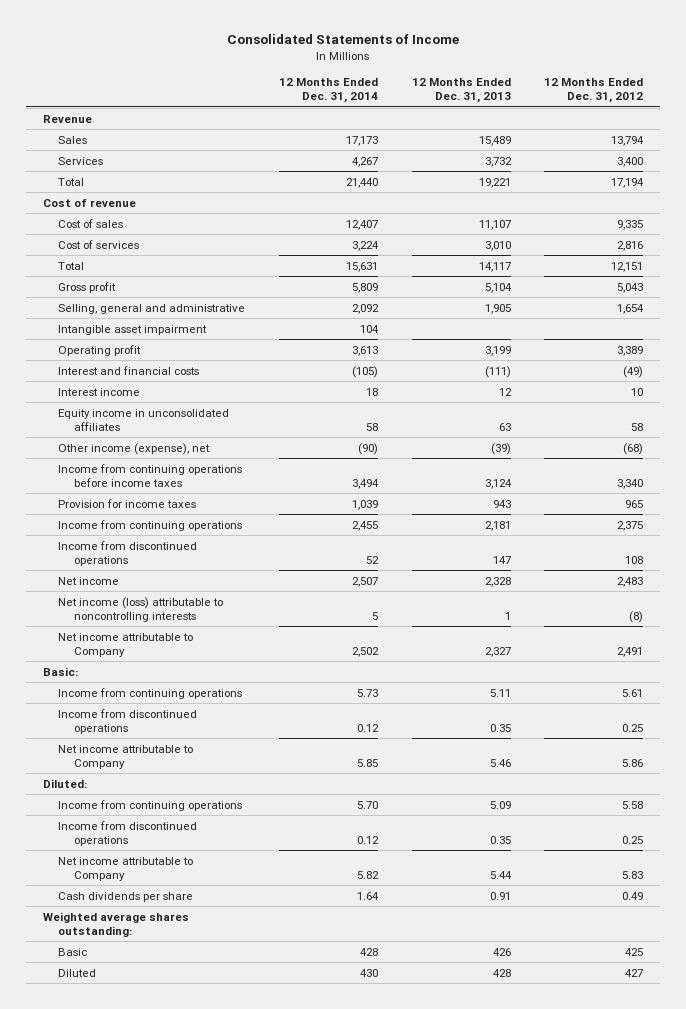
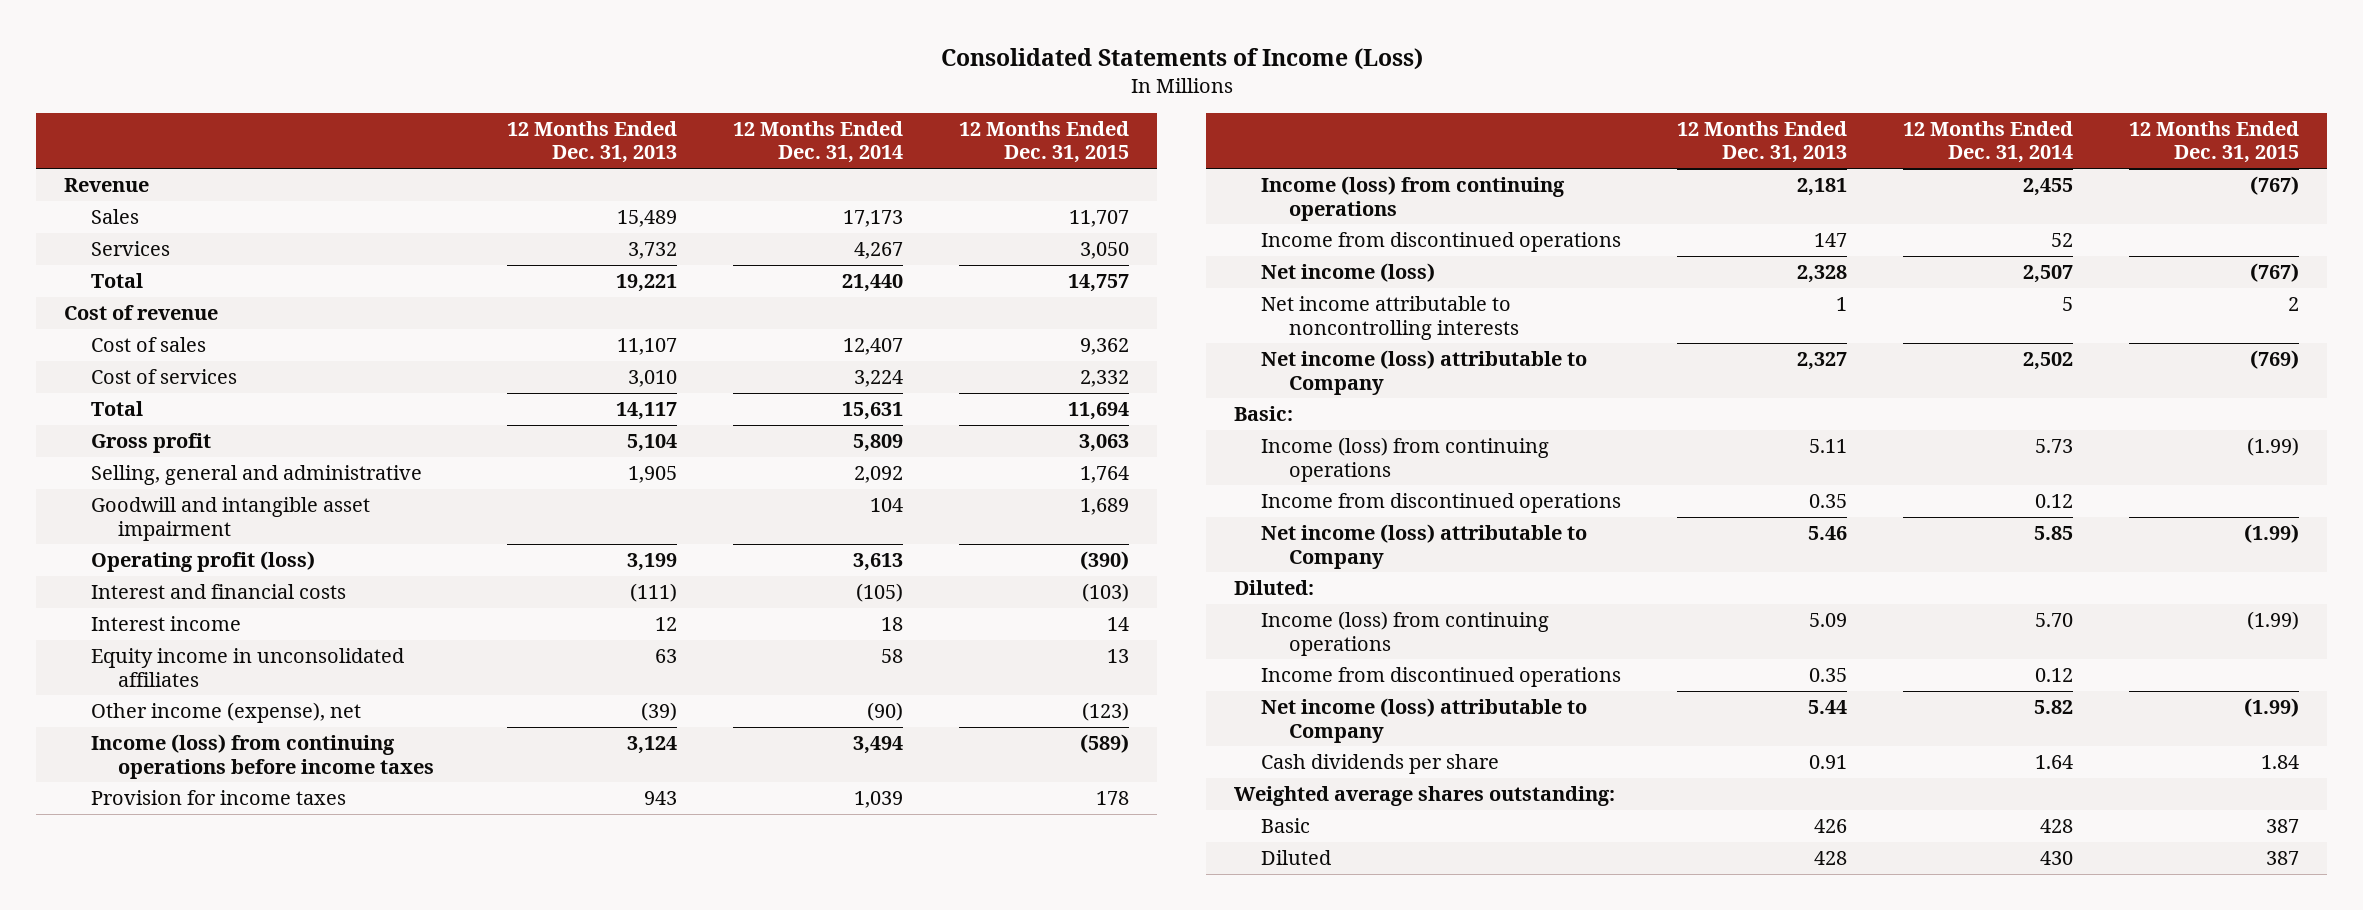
- Consolidated Statements of Income
+ Consolidated Statements of Income (Loss)
- | 12 Months Ended Dec. 31, 2014 | 12 Months Ended Dec. 31, 2013 | 12 Months Ended Dec. 31, 2012
+ | 12 Months Ended Dec. 31, 2013 | 12 Months Ended Dec. 31, 2014 | 12 Months Ended Dec. 31, 2015
- Intangible asset impairment | 104 | |
- Operating profit | 3,613 | 3,199 | 3,389
+ Goodwill and intangible asset impairment | | 104 | 1,689
+ Operating profit (loss) | 3,199 | 3,613 | (390)
- Income from continuing operations before income taxes | 3,494 | 3,124 | 3,340
+ Income (loss) from continuing operations before income taxes | 3,124 | 3,494 | (589)
- Income from continuing operations | 2,455 | 2,181 | 2,375
+ Income (loss) from continuing operations | 2,181 | 2,455 | (767)
- Net income | 2,507 | 2,328 | 2,483
- Net income (loss) attributable to noncontrolling interests | 5 | 1 | (8)
- Net income attributable to Company | 2,502 | 2,327 | 2,491
+ Net income (loss) | 2,328 | 2,507 | (767)
+ Net income attributable to noncontrolling interests | 1 | 5 | 2
+ Net income (loss) attributable to Company | 2,327 | 2,502 | (769)
- Income from continuing operations | 5.73 | 5.11 | 5.61
+ Income (loss) from continuing operations | 5.11 | 5.73 | (1.99)
- Net income attributable to Company | 5.85 | 5.46 | 5.86
+ Net income (loss) attributable to Company | 5.46 | 5.85 | (1.99)
- Income from continuing operations | 5.70 | 5.09 | 5.58
+ Income (loss) from continuing operations | 5.09 | 5.70 | (1.99)
- Net income attributable to Company | 5.82 | 5.44 | 5.83
+ Net income (loss) attributable to Company | 5.44 | 5.82 | (1.99)

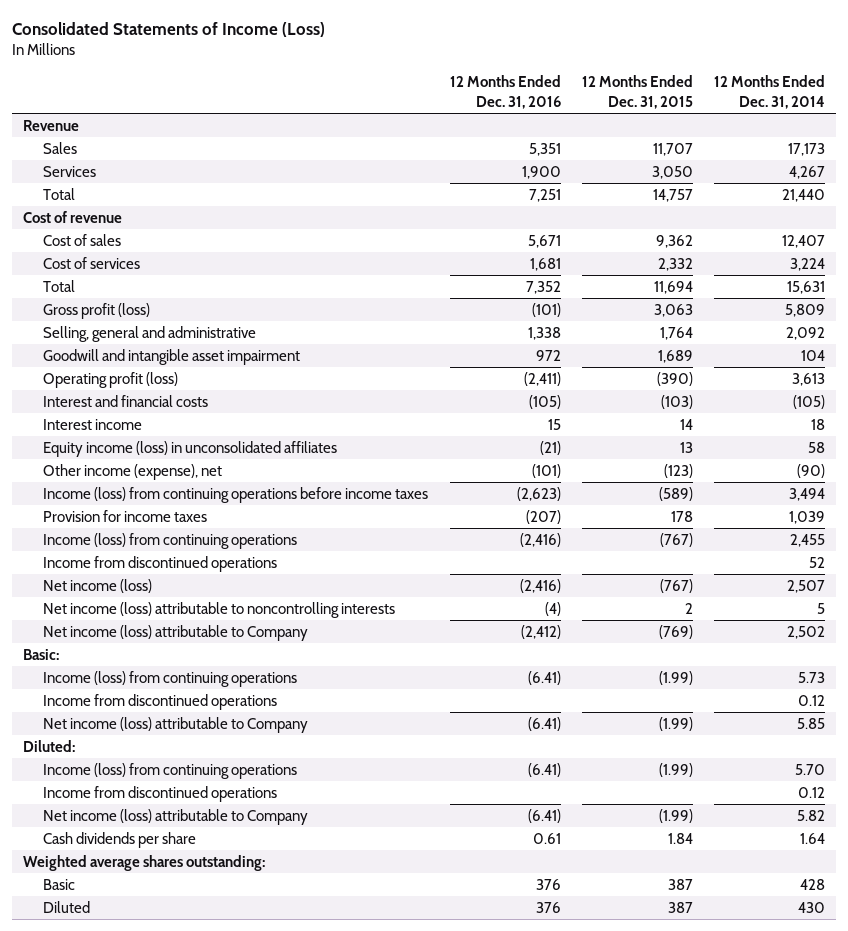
- | 12 Months Ended Dec. 31, 2013 | 12 Months Ended Dec. 31, 2014 | 12 Months Ended Dec. 31, 2015
+ | 12 Months Ended Dec. 31, 2016 | 12 Months Ended Dec. 31, 2015 | 12 Months Ended Dec. 31, 2014
- Gross profit | 5,104 | 5,809 | 3,063
+ Gross profit (loss) | (101) | 3,063 | 5,809
- Equity income in unconsolidated affiliates | 63 | 58 | 13
+ Equity income (loss) in unconsolidated affiliates | (21) | 13 | 58
- Net income attributable to noncontrolling interests | 1 | 5 | 2
+ Net income (loss) attributable to noncontrolling interests | (4) | 2 | 5

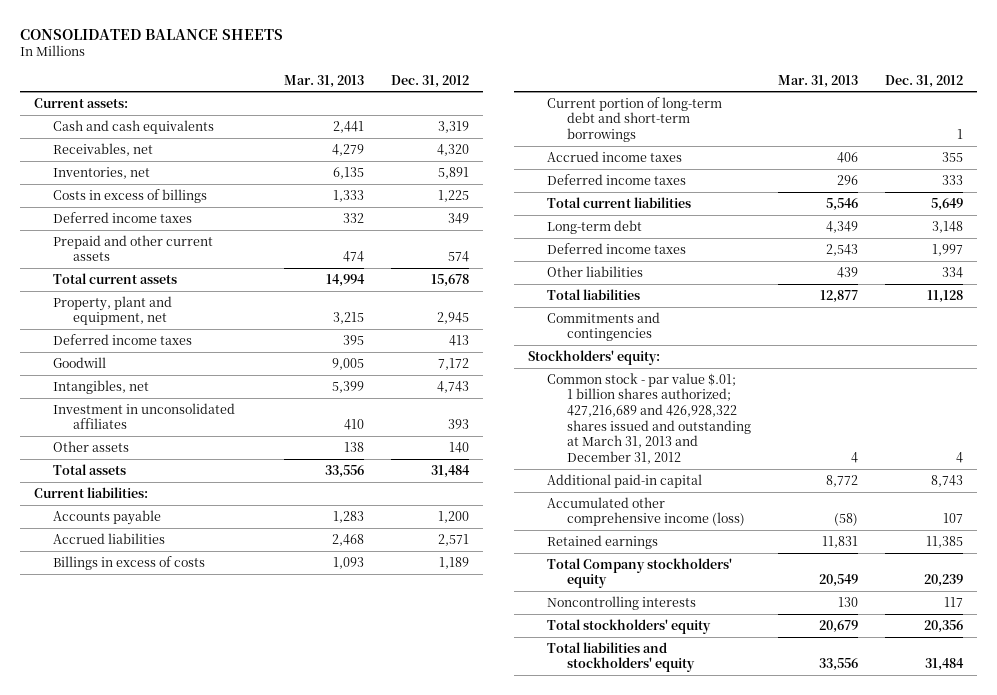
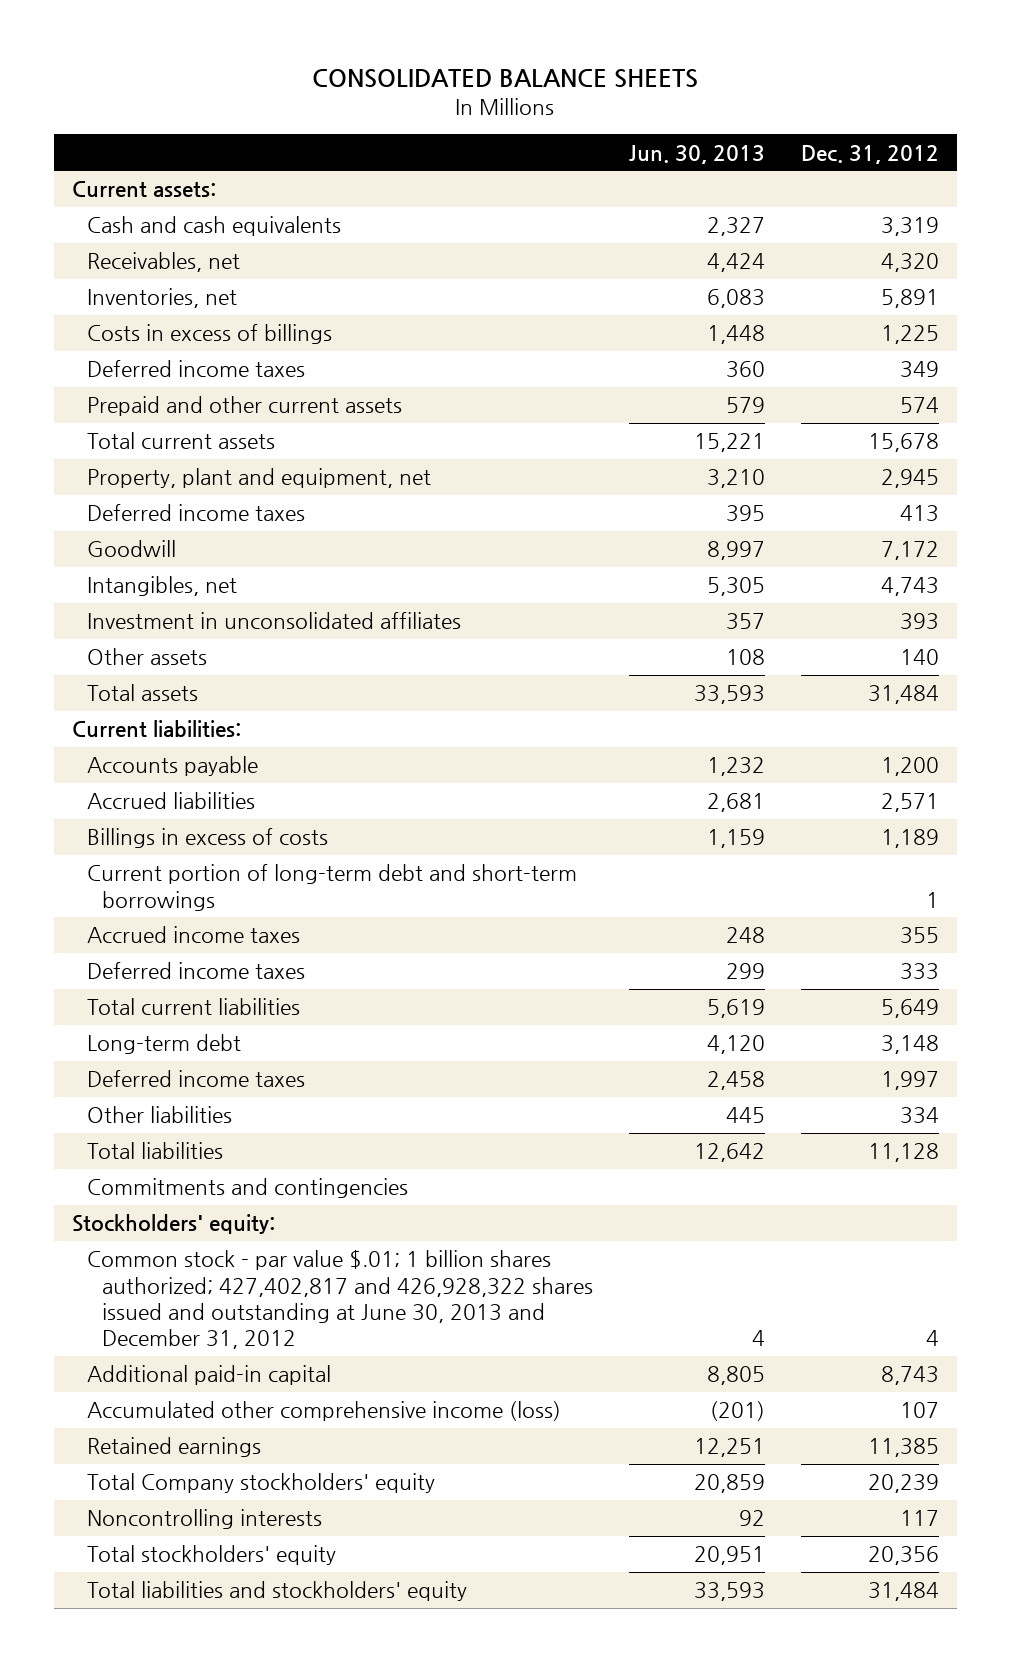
- | Mar. 31, 2013 | Dec. 31, 2012
+ | Jun. 30, 2013 | Dec. 31, 2012
- Common stock - par value $.01; 1 billion shares authorized; 427,216,689 and 426,928,322 shares issued and outstanding at March 31, 2013 and December 31, 2012 | 4 | 4
+ Common stock - par value $.01; 1 billion shares authorized; 427,402,817 and 426,928,322 shares issued and outstanding at June 30, 2013 and December 31, 2012 | 4 | 4

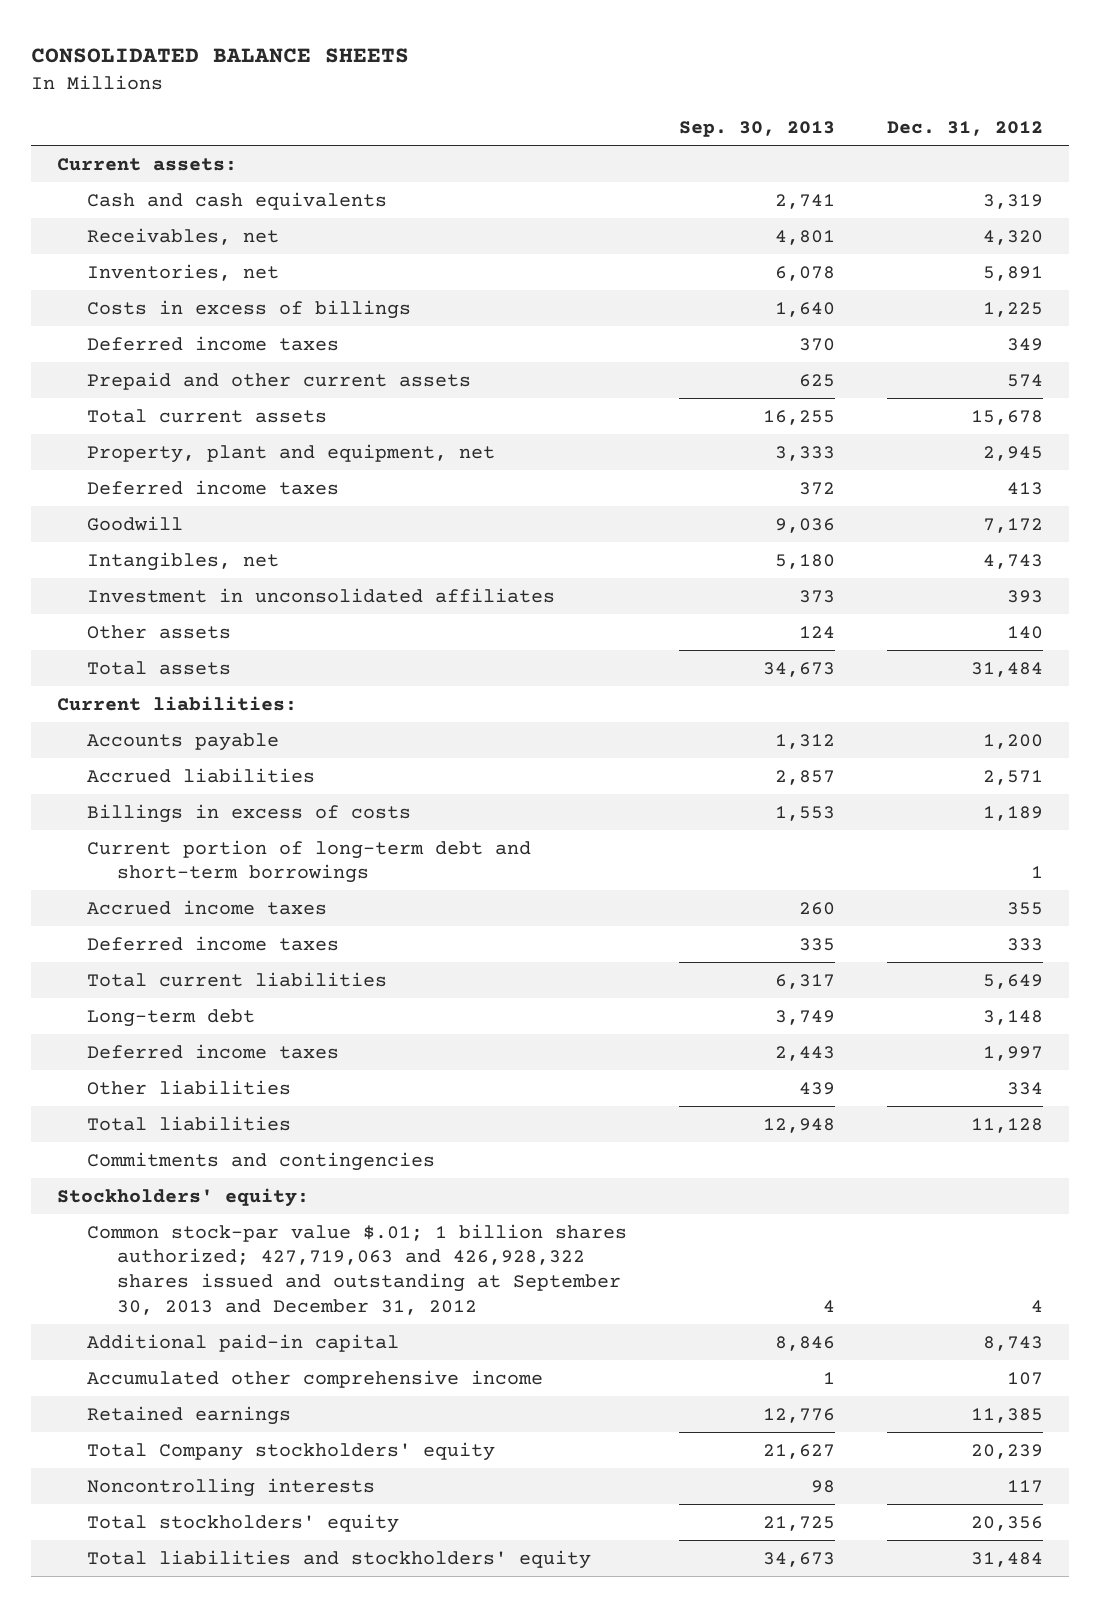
- | Jun. 30, 2013 | Dec. 31, 2012
+ | Sep. 30, 2013 | Dec. 31, 2012
- Common stock - par value $.01; 1 billion shares authorized; 427,402,817 and 426,928,322 shares issued and outstanding at June 30, 2013 and December 31, 2012 | 4 | 4
+ Common stock-par value $.01; 1 billion shares authorized; 427,719,063 and 426,928,322 shares issued and outstanding at September 30, 2013 and December 31, 2012 | 4 | 4
- Accumulated other comprehensive income (loss) | (201) | 107
+ Accumulated other comprehensive income | 1 | 107

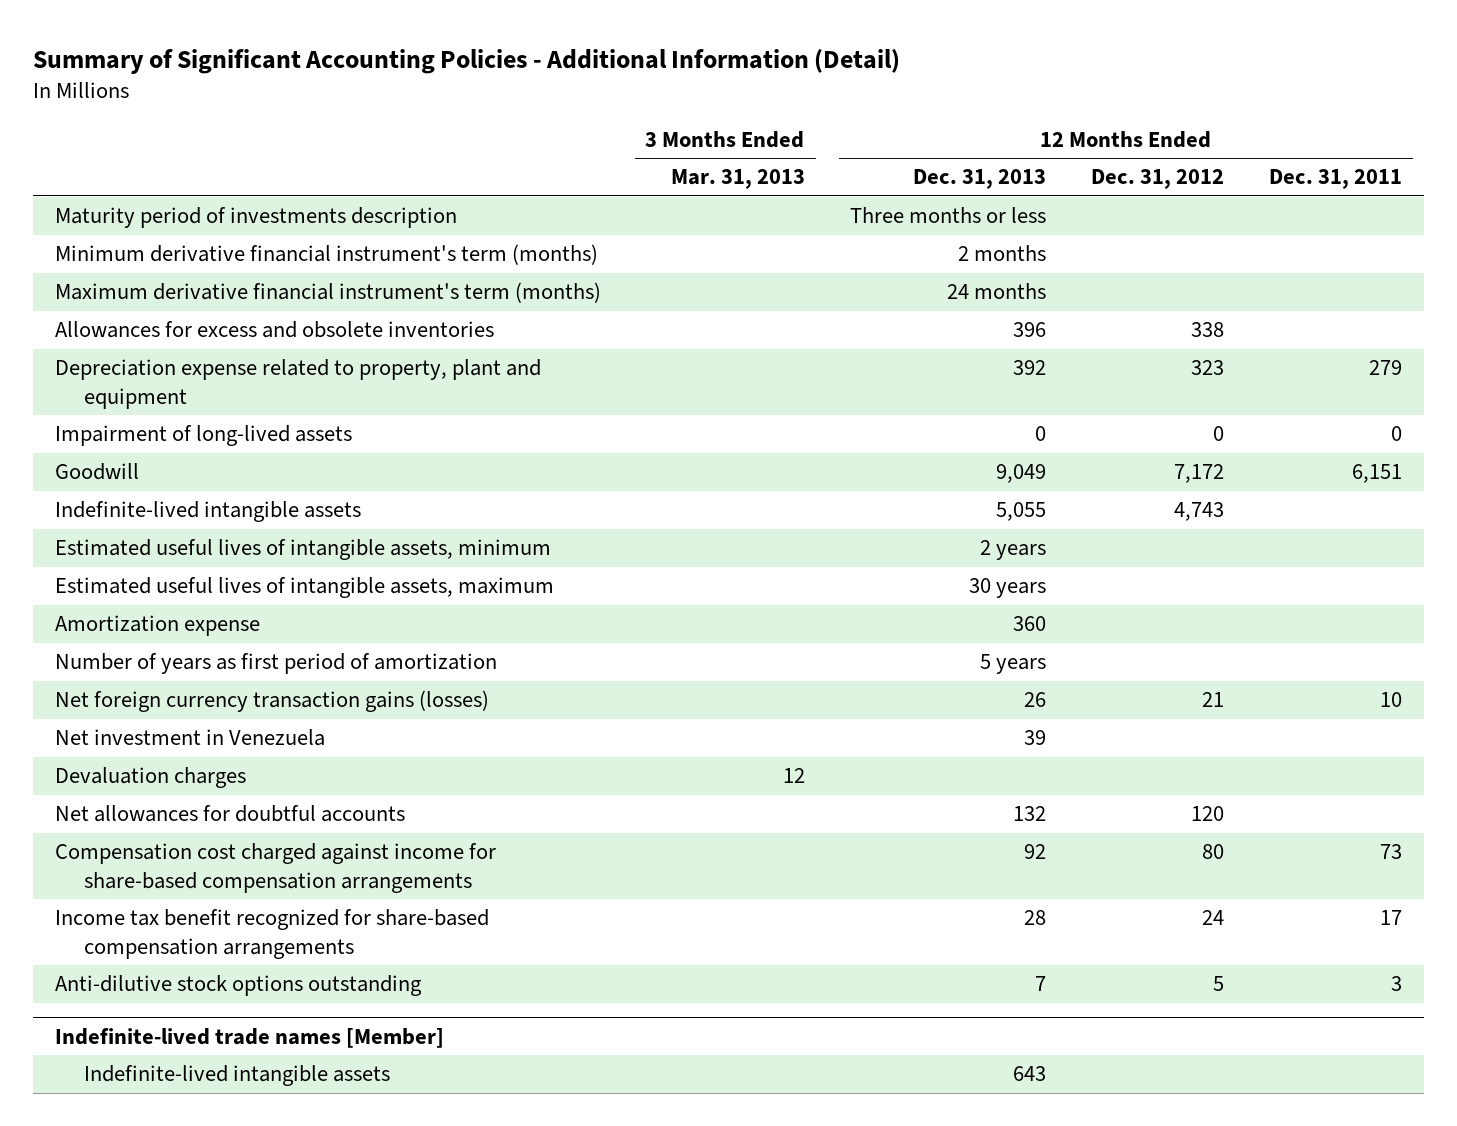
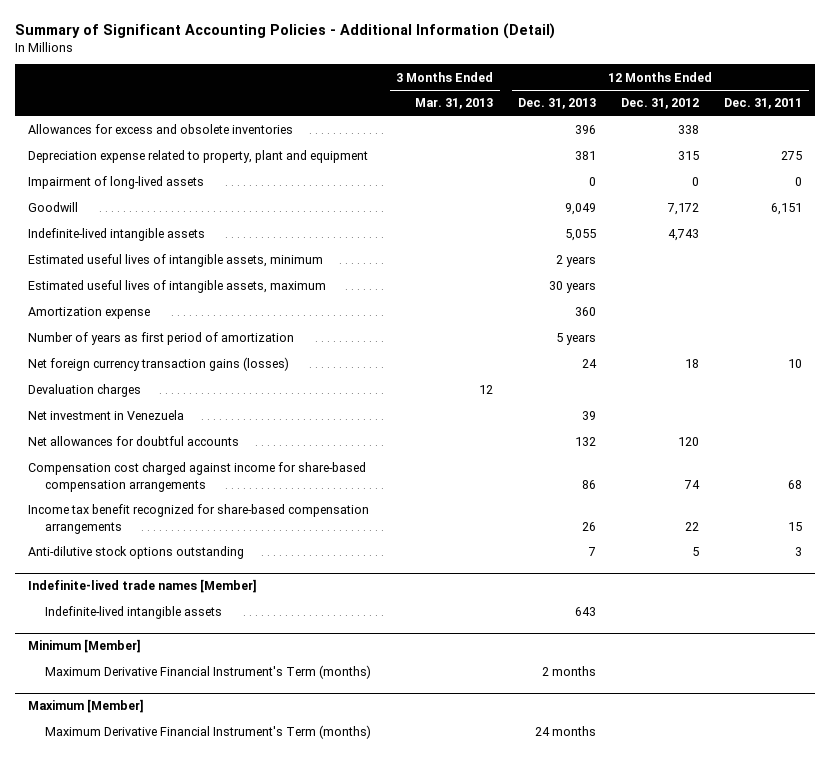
- Maturity period of investments description | | Three months or less | |
- Minimum derivative financial instrument's term (months) | | 2 months | |
- Maximum derivative financial instrument's term (months) | | 24 months | |
- Depreciation expense related to property, plant and equipment | | 392 | 323 | 279
+ Depreciation expense related to property, plant and equipment | | 381 | 315 | 275
- Net foreign currency transaction gains (losses) | | 26 | 21 | 10
+ Net foreign currency transaction gains (losses) | | 24 | 18 | 10
moved down: Net investment in Venezuela | | 39 | |
- Compensation cost charged against income for share-based compensation arrangements | | 92 | 80 | 73
- Income tax benefit recognized for share-based compensation arrangements | | 28 | 24 | 17
+ Compensation cost charged against income for share-based compensation arrangements | | 86 | 74 | 68
+ Income tax benefit recognized for share-based compensation arrangements | | 26 | 22 | 15
+ Minimum [Member]
+ Maximum Derivative Financial Instrument's Term (months) | | 2 months | |
+ Maximum [Member]
+ Maximum Derivative Financial Instrument's Term (months) | | 24 months | |

